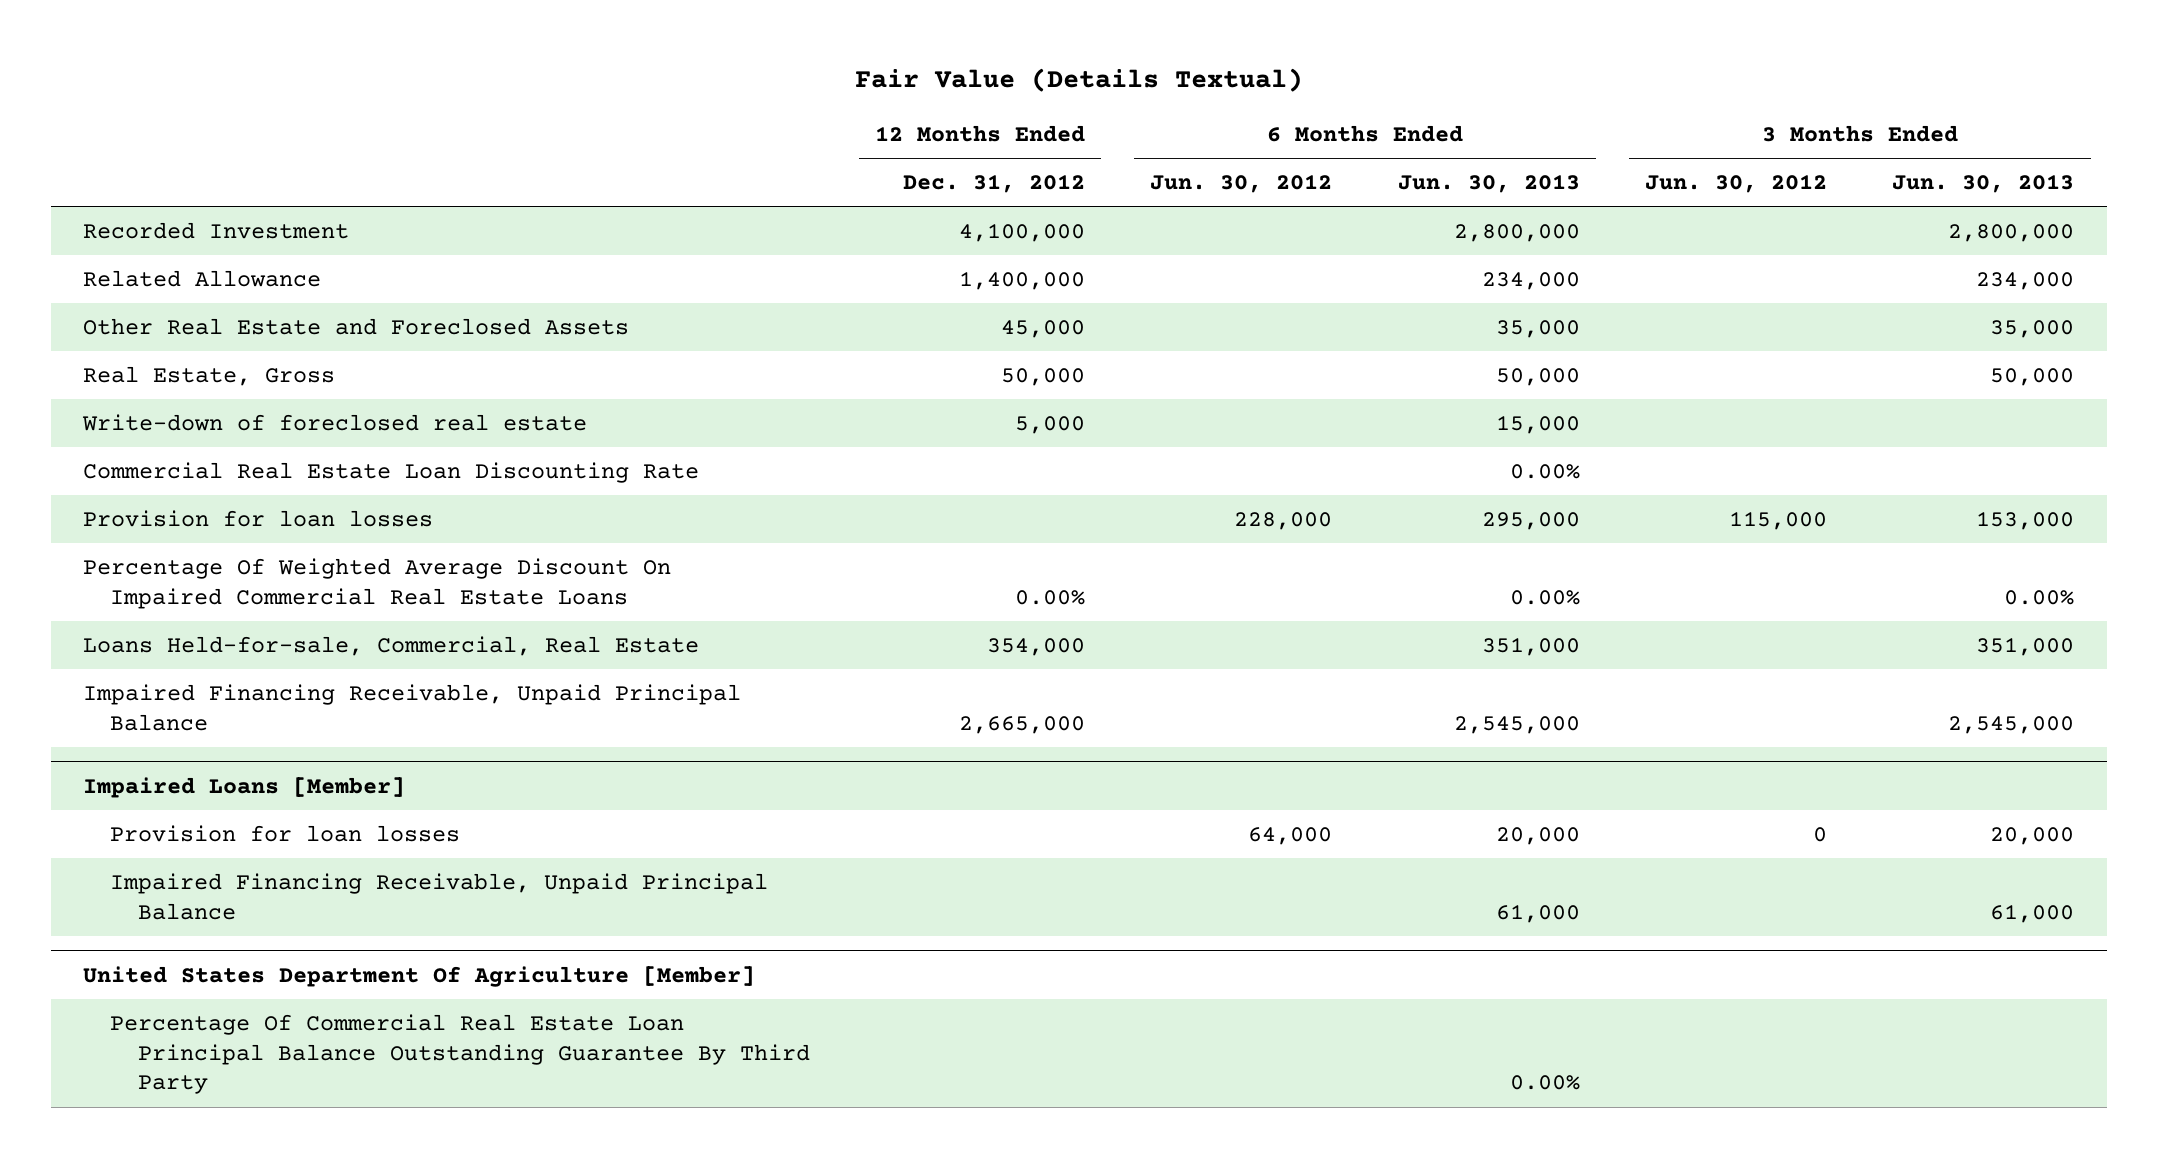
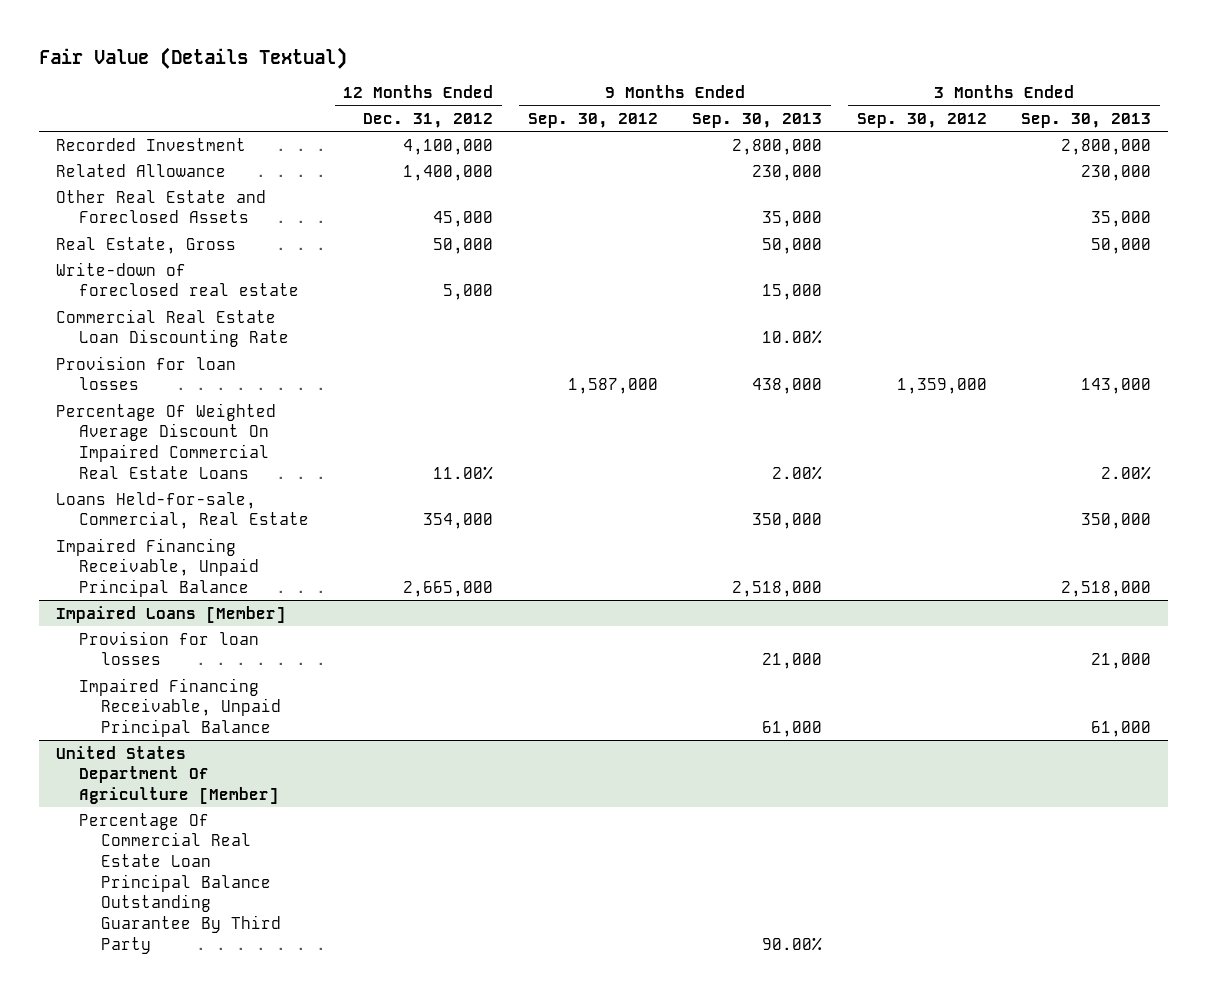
- | 12 Months Ended Dec. 31, 2012 | 6 Months Ended Jun. 30, 2012 | 6 Months Ended Jun. 30, 2013 | 3 Months Ended Jun. 30, 2012 | 3 Months Ended Jun. 30, 2013
+ | 12 Months Ended Dec. 31, 2012 | 9 Months Ended Sep. 30, 2012 | 9 Months Ended Sep. 30, 2013 | 3 Months Ended Sep. 30, 2012 | 3 Months Ended Sep. 30, 2013
- Percentage Of Weighted Average Discount On Impaired Commercial Real Estate Loans | 0.00% | | 0.00% | | 0.00%
+ Percentage Of Weighted Average Discount On Impaired Commercial Real Estate Loans | 11.00% | | 2.00% | | 2.00%

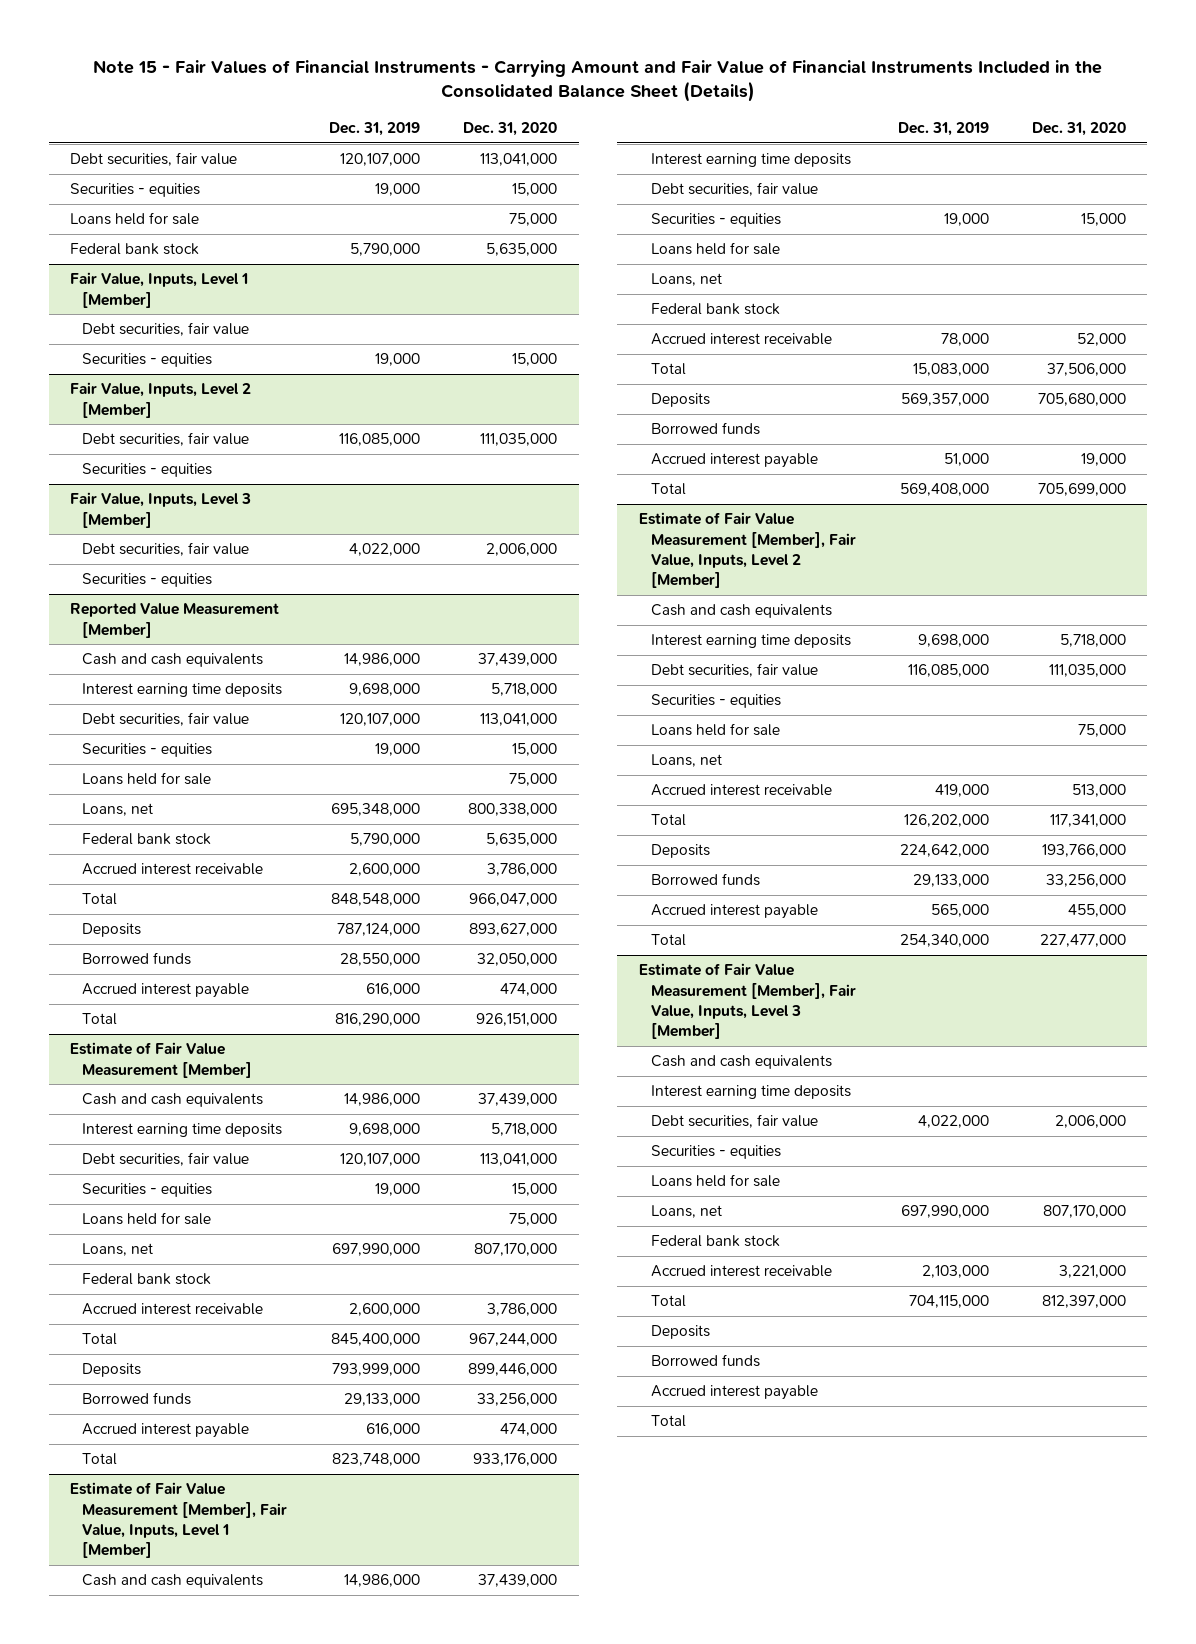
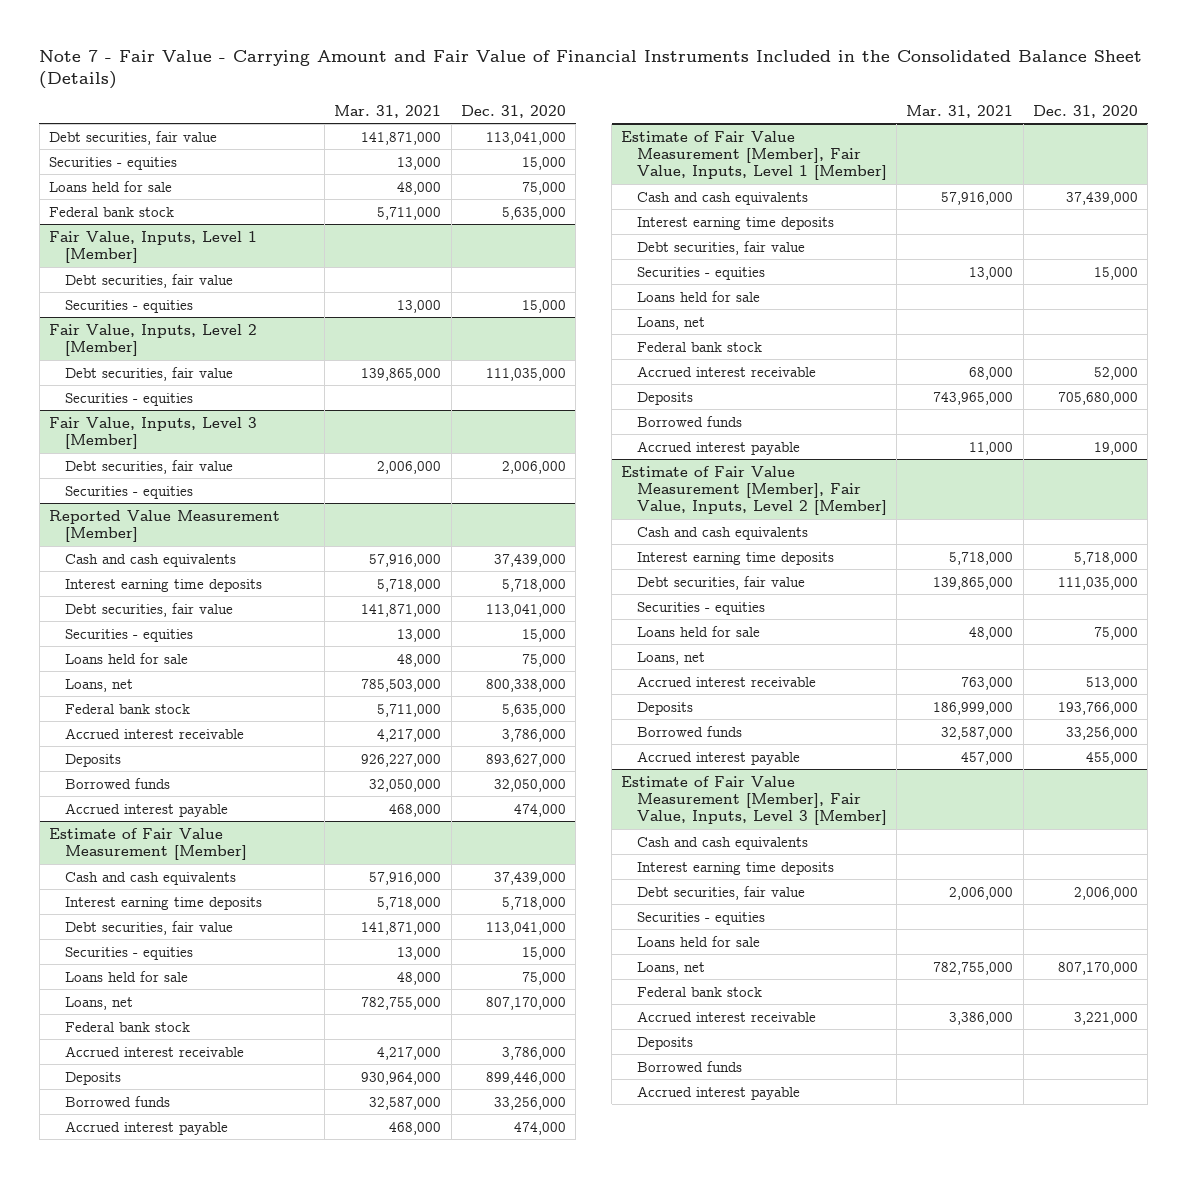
- Note 15 - Fair Values of Financial Instruments - Carrying Amount and Fair Value of Financial Instruments Included in the Consolidated Balance Sheet (Details)
+ Note 7 - Fair Value - Carrying Amount and Fair Value of Financial Instruments Included in the Consolidated Balance Sheet (Details)
- | Dec. 31, 2019 | Dec. 31, 2020
+ | Mar. 31, 2021 | Dec. 31, 2020
@ Reported Value Measurement [Member]
- Total | 848,548,000 | 966,047,000
- Total | 816,290,000 | 926,151,000
@ Estimate of Fair Value Measurement [Member]
- Total | 845,400,000 | 967,244,000
- Total | 823,748,000 | 933,176,000
@ Estimate of Fair Value Measurement [Member], Fair Value, Inputs, Level 1 [Member]
- Total | 15,083,000 | 37,506,000
- Total | 569,408,000 | 705,699,000
@ Estimate of Fair Value Measurement [Member], Fair Value, Inputs, Level 2 [Member]
- Total | 126,202,000 | 117,341,000
- Total | 254,340,000 | 227,477,000
@ Estimate of Fair Value Measurement [Member], Fair Value, Inputs, Level 3 [Member]
- Total | 704,115,000 | 812,397,000
- Total

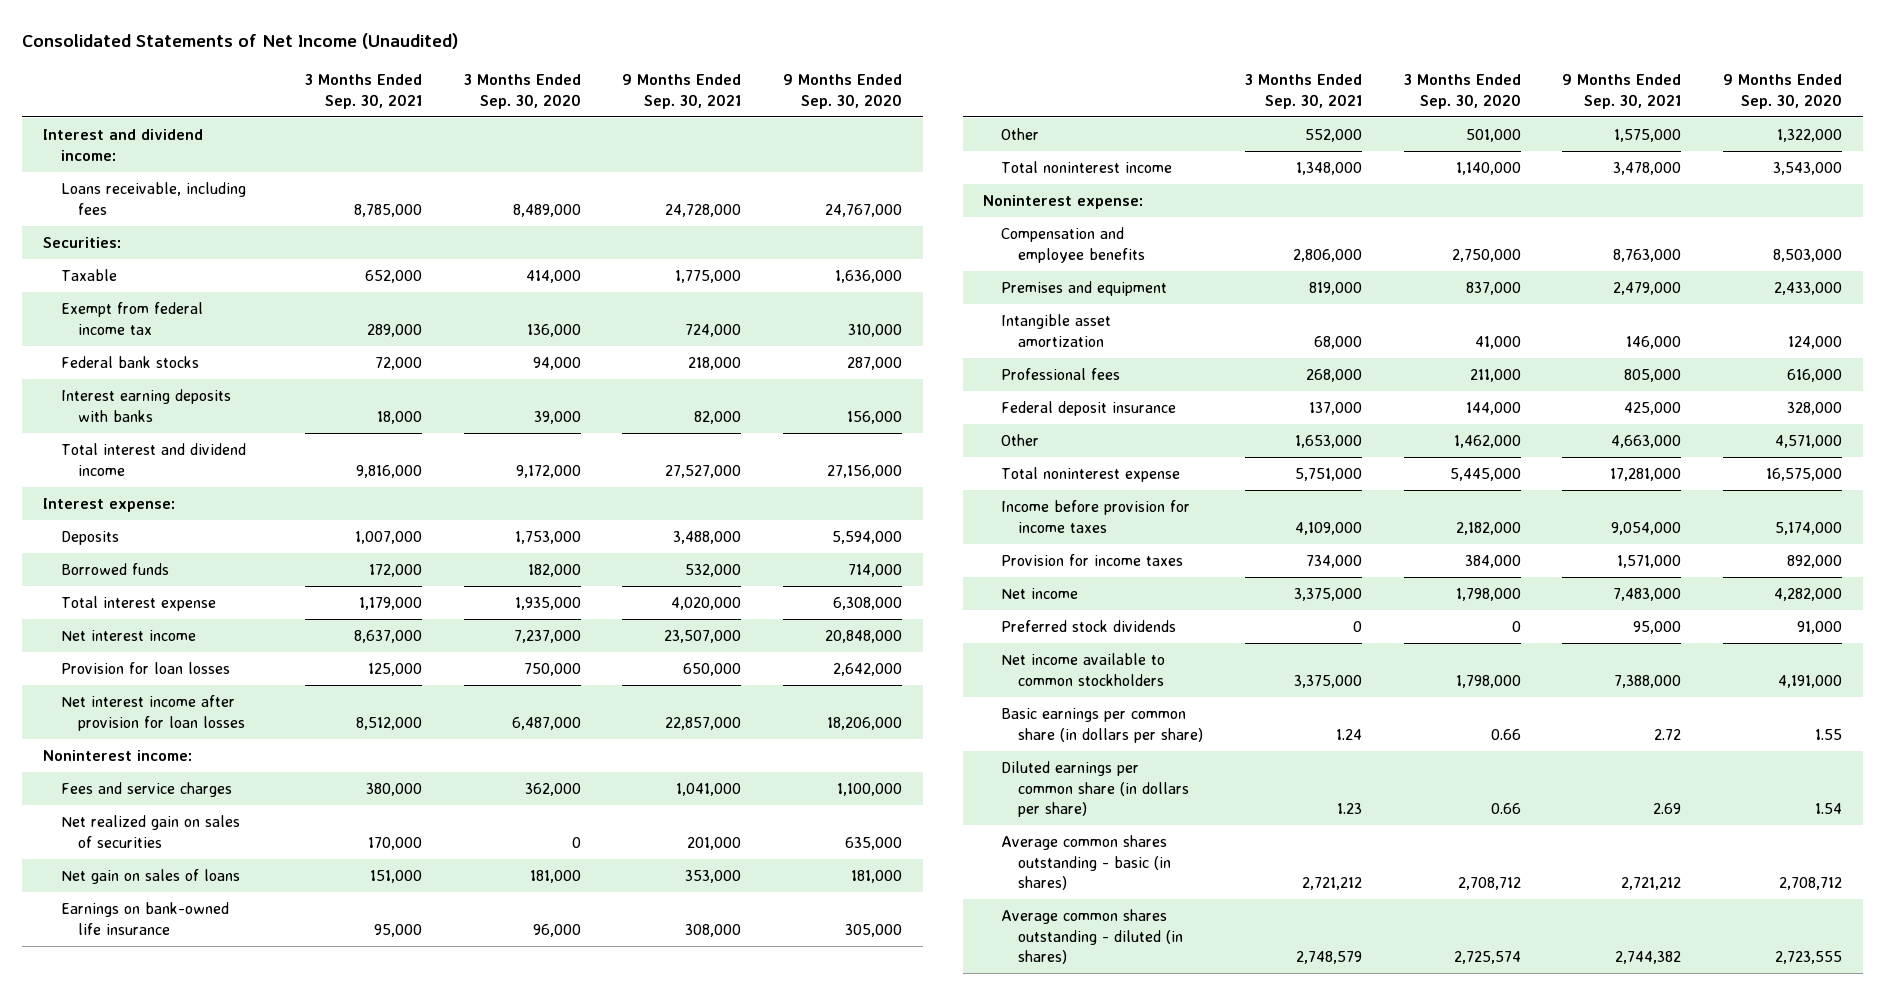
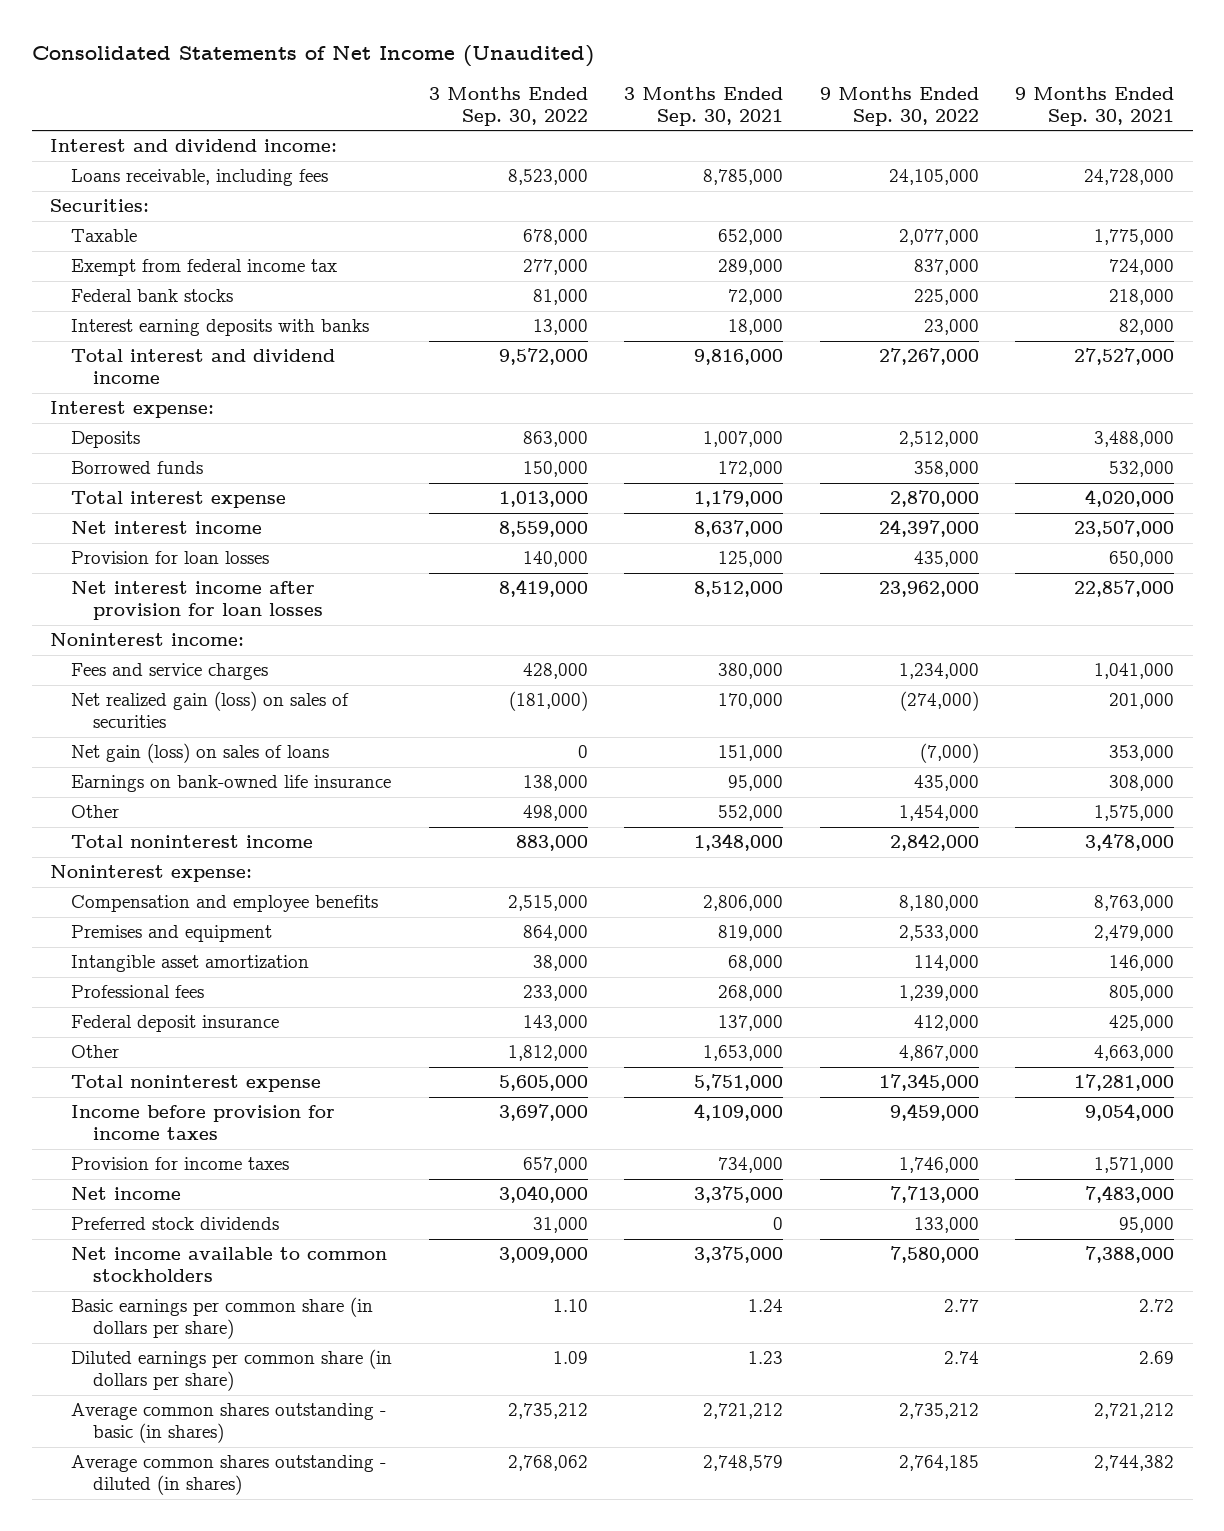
- | 3 Months Ended Sep. 30, 2021 | 3 Months Ended Sep. 30, 2020 | 9 Months Ended Sep. 30, 2021 | 9 Months Ended Sep. 30, 2020
+ | 3 Months Ended Sep. 30, 2022 | 3 Months Ended Sep. 30, 2021 | 9 Months Ended Sep. 30, 2022 | 9 Months Ended Sep. 30, 2021
- Net realized gain on sales of securities | 170,000 | 0 | 201,000 | 635,000
- Net gain on sales of loans | 151,000 | 181,000 | 353,000 | 181,000
+ Net realized gain (loss) on sales of securities | (181,000) | 170,000 | (274,000) | 201,000
+ Net gain (loss) on sales of loans | 0 | 151,000 | (7,000) | 353,000

